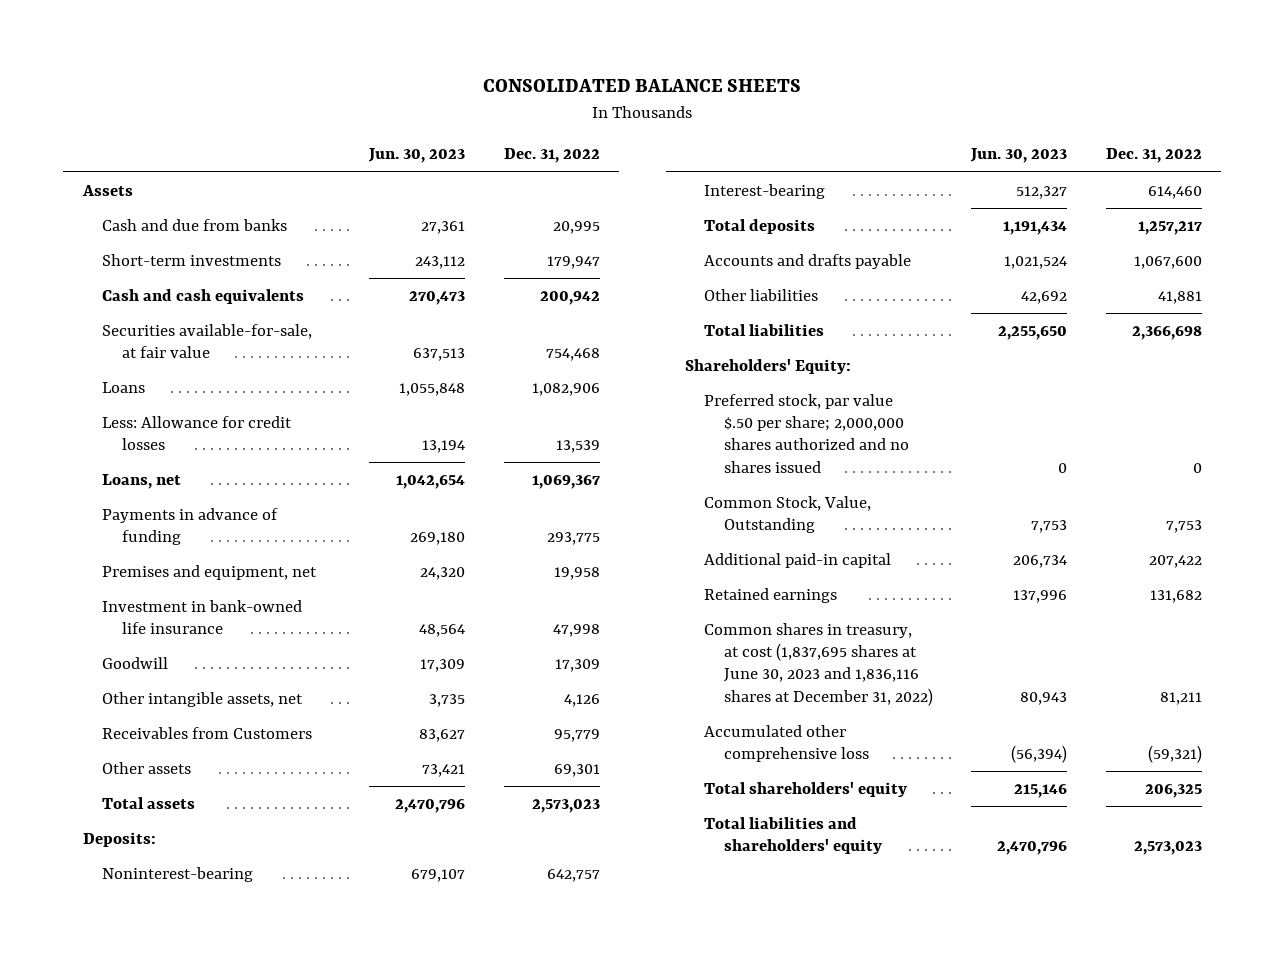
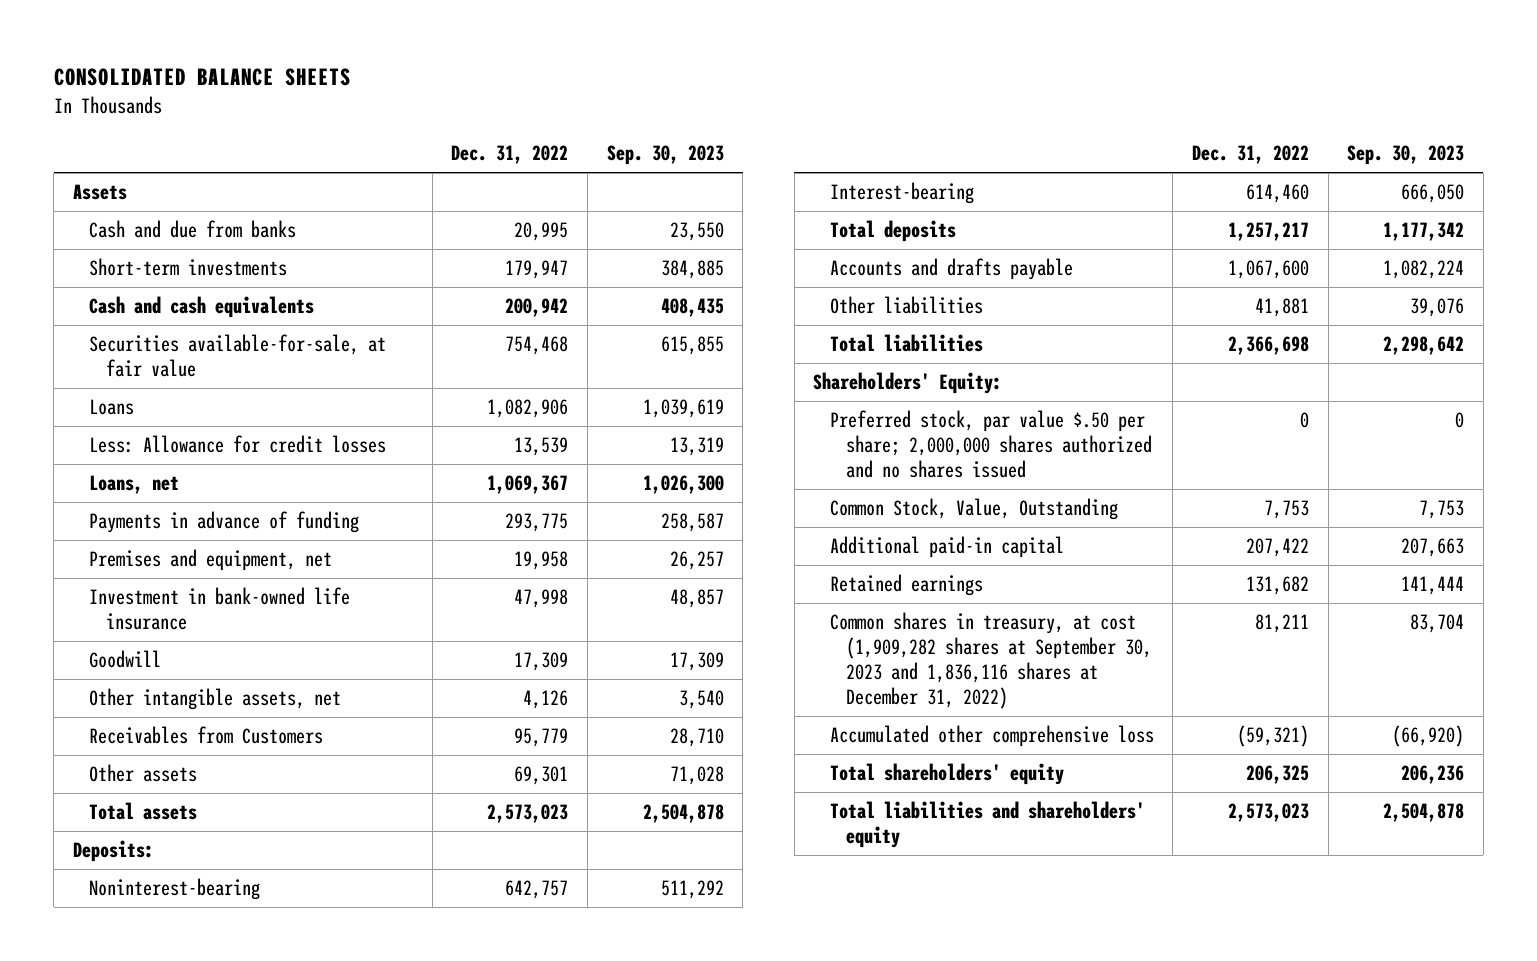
- | Jun. 30, 2023 | Dec. 31, 2022
+ | Dec. 31, 2022 | Sep. 30, 2023
- Common shares in treasury, at cost (1,837,695 shares at June 30, 2023 and 1,836,116 shares at December 31, 2022) | 80,943 | 81,211
+ Common shares in treasury, at cost (1,909,282 shares at September 30, 2023 and 1,836,116 shares at December 31, 2022) | 81,211 | 83,704

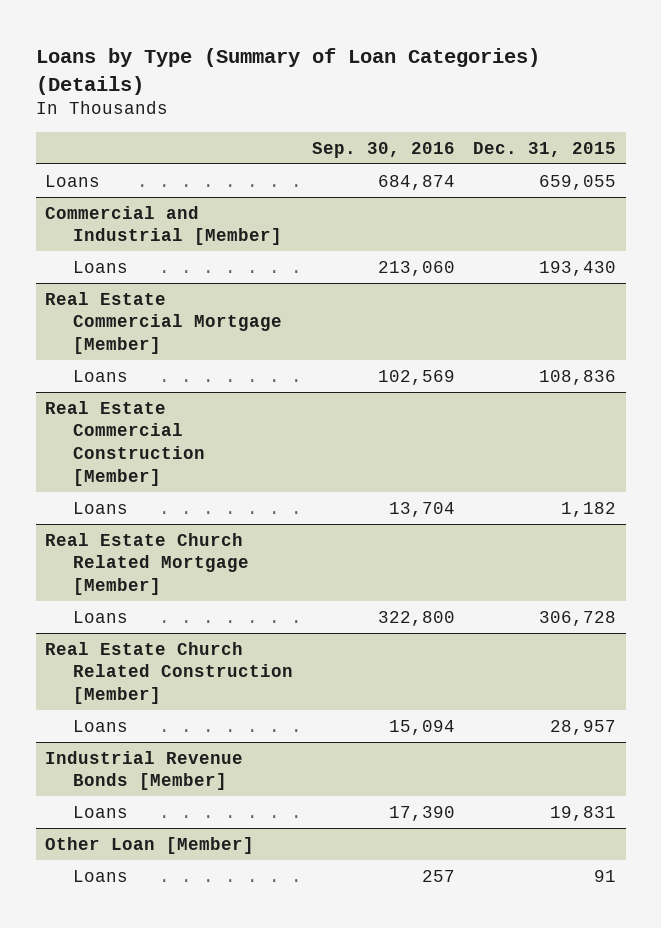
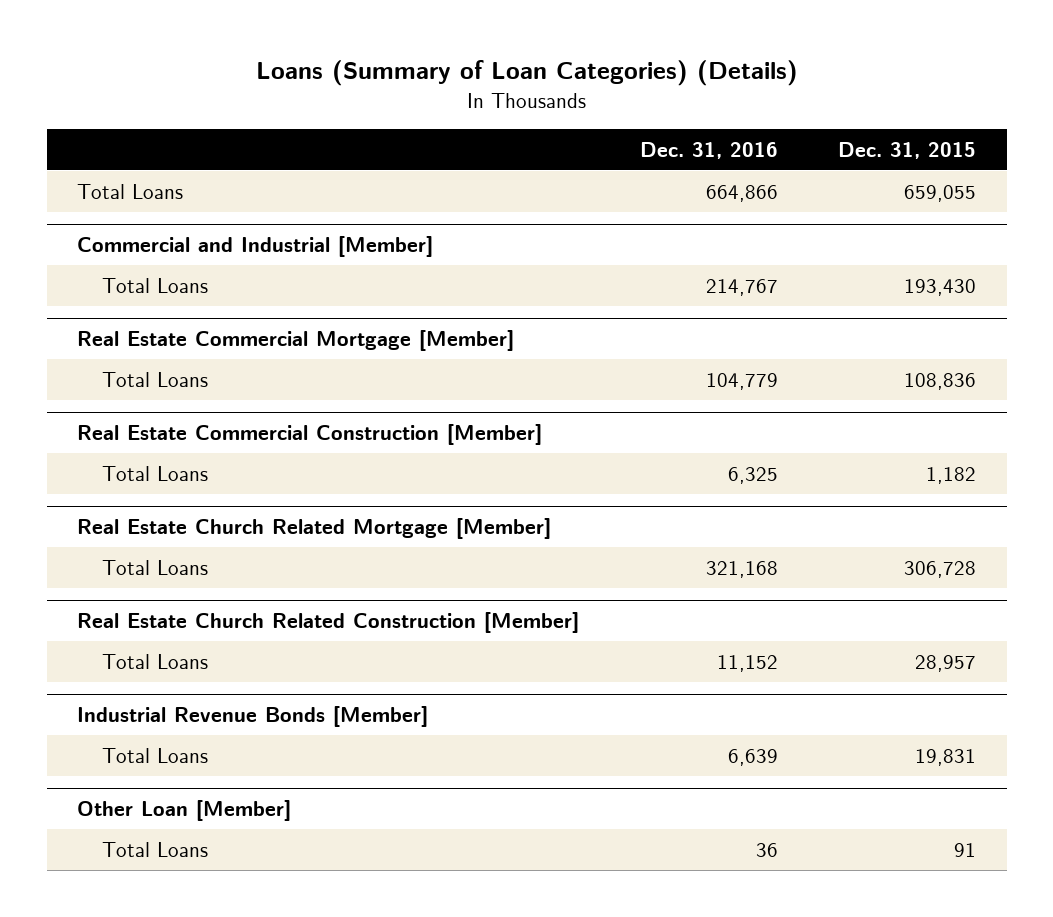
- Loans by Type (Summary of Loan Categories) (Details)
+ Loans (Summary of Loan Categories) (Details)
- | Sep. 30, 2016 | Dec. 31, 2015
+ | Dec. 31, 2016 | Dec. 31, 2015
- Loans | 684,874 | 659,055
+ Total Loans | 664,866 | 659,055
@ Commercial and Industrial [Member]
- Loans | 213,060 | 193,430
+ Total Loans | 214,767 | 193,430
@ Real Estate Commercial Mortgage [Member]
- Loans | 102,569 | 108,836
+ Total Loans | 104,779 | 108,836
@ Real Estate Commercial Construction [Member]
- Loans | 13,704 | 1,182
+ Total Loans | 6,325 | 1,182
@ Real Estate Church Related Mortgage [Member]
- Loans | 322,800 | 306,728
+ Total Loans | 321,168 | 306,728
@ Real Estate Church Related Construction [Member]
- Loans | 15,094 | 28,957
+ Total Loans | 11,152 | 28,957
@ Industrial Revenue Bonds [Member]
- Loans | 17,390 | 19,831
+ Total Loans | 6,639 | 19,831
@ Other Loan [Member]
- Loans | 257 | 91
+ Total Loans | 36 | 91

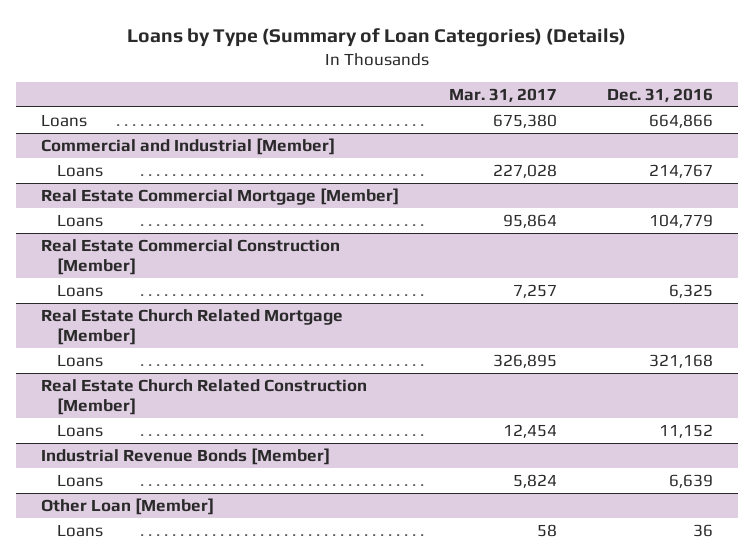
- Loans (Summary of Loan Categories) (Details)
+ Loans by Type (Summary of Loan Categories) (Details)
- | Dec. 31, 2016 | Dec. 31, 2015
+ | Mar. 31, 2017 | Dec. 31, 2016
- Total Loans | 664,866 | 659,055
+ Loans | 675,380 | 664,866
@ Commercial and Industrial [Member]
- Total Loans | 214,767 | 193,430
+ Loans | 227,028 | 214,767
@ Real Estate Commercial Mortgage [Member]
- Total Loans | 104,779 | 108,836
+ Loans | 95,864 | 104,779
@ Real Estate Commercial Construction [Member]
- Total Loans | 6,325 | 1,182
+ Loans | 7,257 | 6,325
@ Real Estate Church Related Mortgage [Member]
- Total Loans | 321,168 | 306,728
+ Loans | 326,895 | 321,168
@ Real Estate Church Related Construction [Member]
- Total Loans | 11,152 | 28,957
+ Loans | 12,454 | 11,152
@ Industrial Revenue Bonds [Member]
- Total Loans | 6,639 | 19,831
+ Loans | 5,824 | 6,639
@ Other Loan [Member]
- Total Loans | 36 | 91
+ Loans | 58 | 36

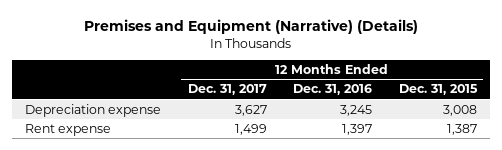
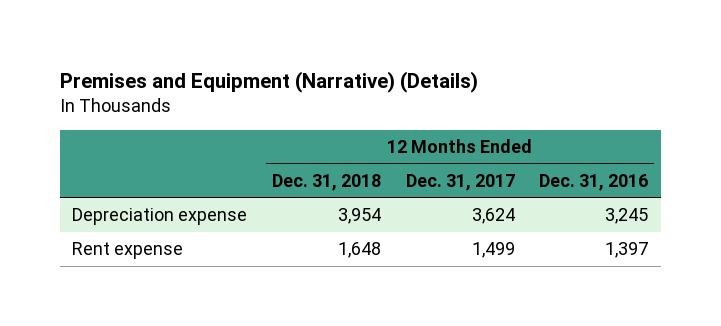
- | 12 Months Ended Dec. 31, 2017 | 12 Months Ended Dec. 31, 2016 | 12 Months Ended Dec. 31, 2015
+ | 12 Months Ended Dec. 31, 2018 | 12 Months Ended Dec. 31, 2017 | 12 Months Ended Dec. 31, 2016
- Depreciation expense | 3,627 | 3,245 | 3,008
+ Depreciation expense | 3,954 | 3,624 | 3,245

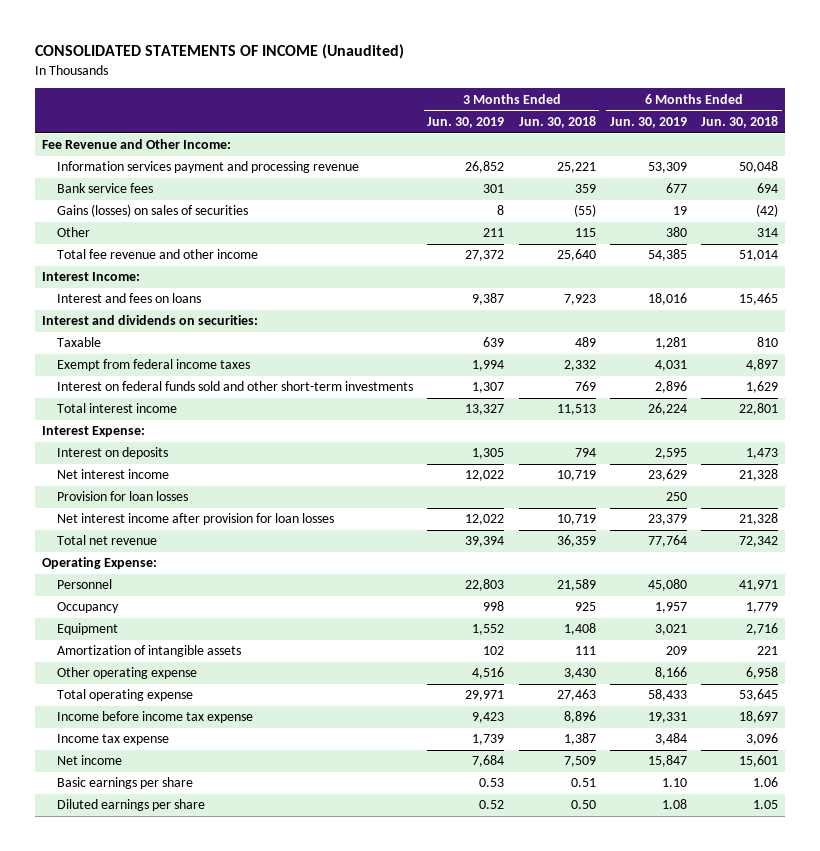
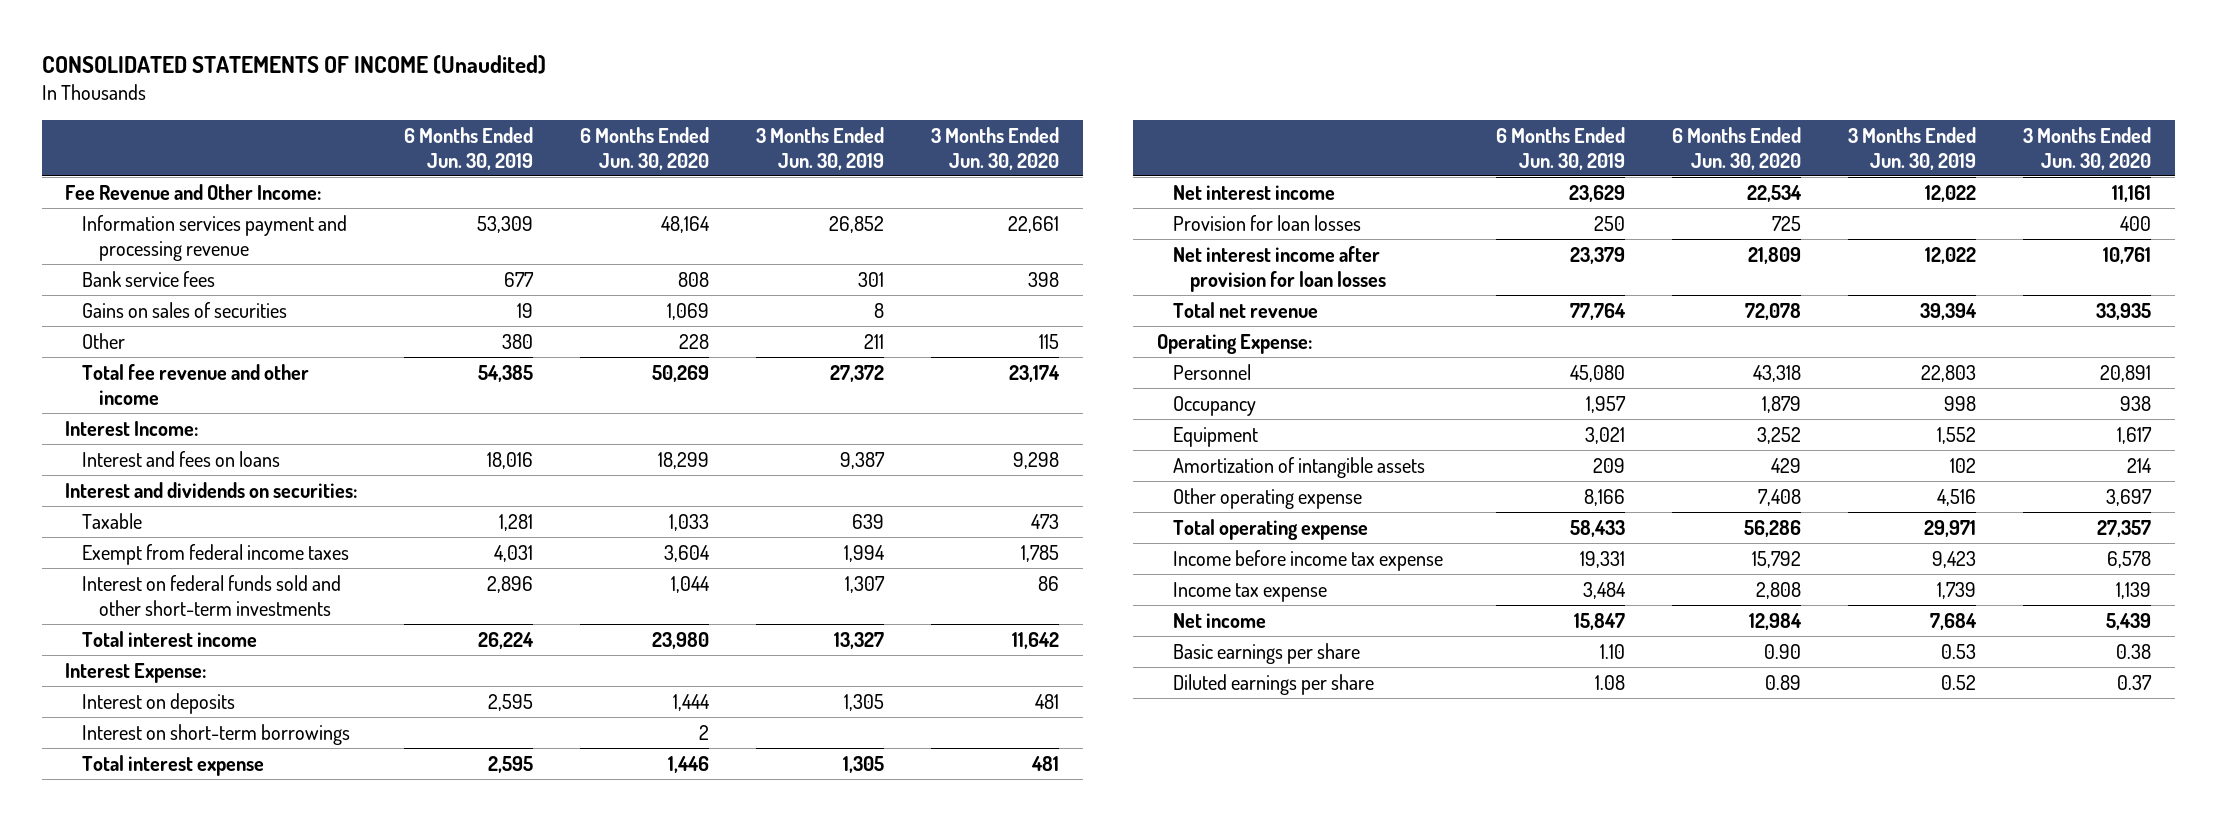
- | 3 Months Ended Jun. 30, 2019 | 3 Months Ended Jun. 30, 2018 | 6 Months Ended Jun. 30, 2019 | 6 Months Ended Jun. 30, 2018
+ | 6 Months Ended Jun. 30, 2019 | 6 Months Ended Jun. 30, 2020 | 3 Months Ended Jun. 30, 2019 | 3 Months Ended Jun. 30, 2020
- Gains (losses) on sales of securities | 8 | (55) | 19 | (42)
+ Gains on sales of securities | 19 | 1,069 | 8 |
+ Interest on short-term borrowings | | 2 | |
+ Total interest expense | 2,595 | 1,446 | 1,305 | 481

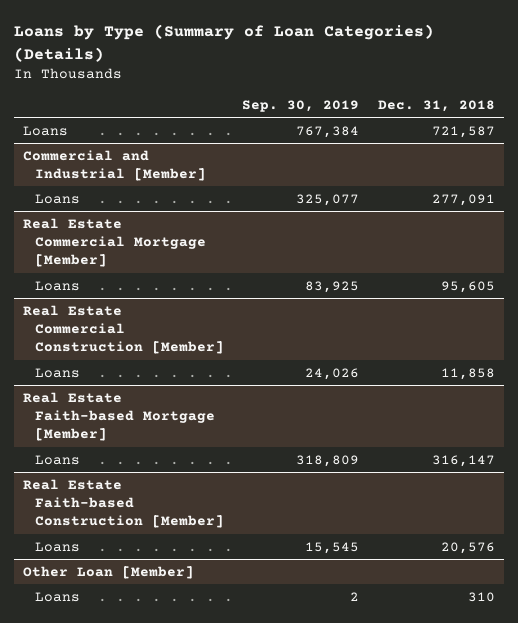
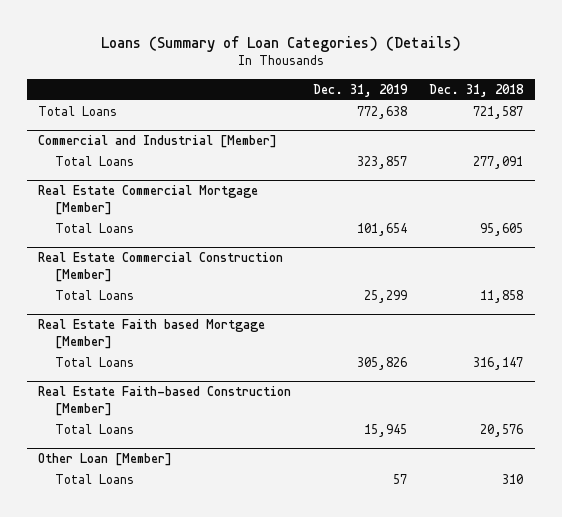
- Loans by Type (Summary of Loan Categories) (Details)
+ Loans (Summary of Loan Categories) (Details)
- | Sep. 30, 2019 | Dec. 31, 2018
+ | Dec. 31, 2019 | Dec. 31, 2018
- Loans | 767,384 | 721,587
+ Total Loans | 772,638 | 721,587
@ Commercial and Industrial [Member]
- Loans | 325,077 | 277,091
+ Total Loans | 323,857 | 277,091
@ Real Estate Commercial Mortgage [Member]
- Loans | 83,925 | 95,605
+ Total Loans | 101,654 | 95,605
@ Real Estate Commercial Construction [Member]
- Loans | 24,026 | 11,858
- Real Estate Faith-based Mortgage [Member]
- Loans | 318,809 | 316,147
@ Real Estate Commercial Construction [Member]
+ Total Loans | 25,299 | 11,858
+ Real Estate Faith based Mortgage [Member]
+ Total Loans | 305,826 | 316,147
@ Real Estate Faith-based Construction [Member]
- Loans | 15,545 | 20,576
+ Total Loans | 15,945 | 20,576
@ Other Loan [Member]
- Loans | 2 | 310
+ Total Loans | 57 | 310

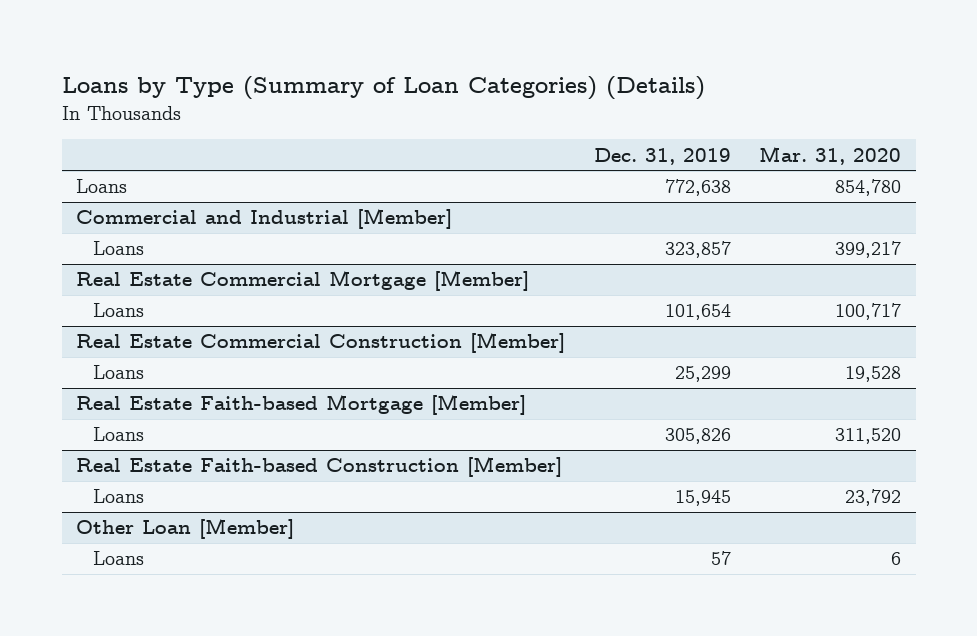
- Loans (Summary of Loan Categories) (Details)
+ Loans by Type (Summary of Loan Categories) (Details)
- | Dec. 31, 2019 | Dec. 31, 2018
+ | Dec. 31, 2019 | Mar. 31, 2020
- Total Loans | 772,638 | 721,587
+ Loans | 772,638 | 854,780
@ Commercial and Industrial [Member]
- Total Loans | 323,857 | 277,091
+ Loans | 323,857 | 399,217
@ Real Estate Commercial Mortgage [Member]
- Total Loans | 101,654 | 95,605
+ Loans | 101,654 | 100,717
@ Real Estate Commercial Construction [Member]
- Total Loans | 25,299 | 11,858
- Real Estate Faith based Mortgage [Member]
- Total Loans | 305,826 | 316,147
@ Real Estate Commercial Construction [Member]
+ Loans | 25,299 | 19,528
+ Real Estate Faith-based Mortgage [Member]
+ Loans | 305,826 | 311,520
@ Real Estate Faith-based Construction [Member]
- Total Loans | 15,945 | 20,576
+ Loans | 15,945 | 23,792
@ Other Loan [Member]
- Total Loans | 57 | 310
+ Loans | 57 | 6

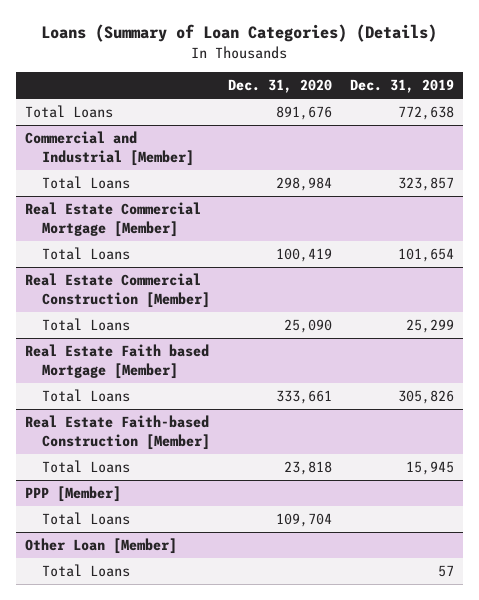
- Loans by Type (Summary of Loan Categories) (Details)
+ Loans (Summary of Loan Categories) (Details)
- | Dec. 31, 2019 | Mar. 31, 2020
+ | Dec. 31, 2020 | Dec. 31, 2019
- Loans | 772,638 | 854,780
+ Total Loans | 891,676 | 772,638
@ Commercial and Industrial [Member]
- Loans | 323,857 | 399,217
+ Total Loans | 298,984 | 323,857
@ Real Estate Commercial Mortgage [Member]
- Loans | 101,654 | 100,717
+ Total Loans | 100,419 | 101,654
@ Real Estate Commercial Construction [Member]
- Loans | 25,299 | 19,528
- Real Estate Faith-based Mortgage [Member]
- Loans | 305,826 | 311,520
@ Real Estate Commercial Construction [Member]
+ Total Loans | 25,090 | 25,299
+ Real Estate Faith based Mortgage [Member]
+ Total Loans | 333,661 | 305,826
@ Real Estate Faith-based Construction [Member]
- Loans | 15,945 | 23,792
+ Total Loans | 23,818 | 15,945
+ PPP [Member]
+ Total Loans | 109,704 |
@ Other Loan [Member]
- Loans | 57 | 6
+ Total Loans | | 57

